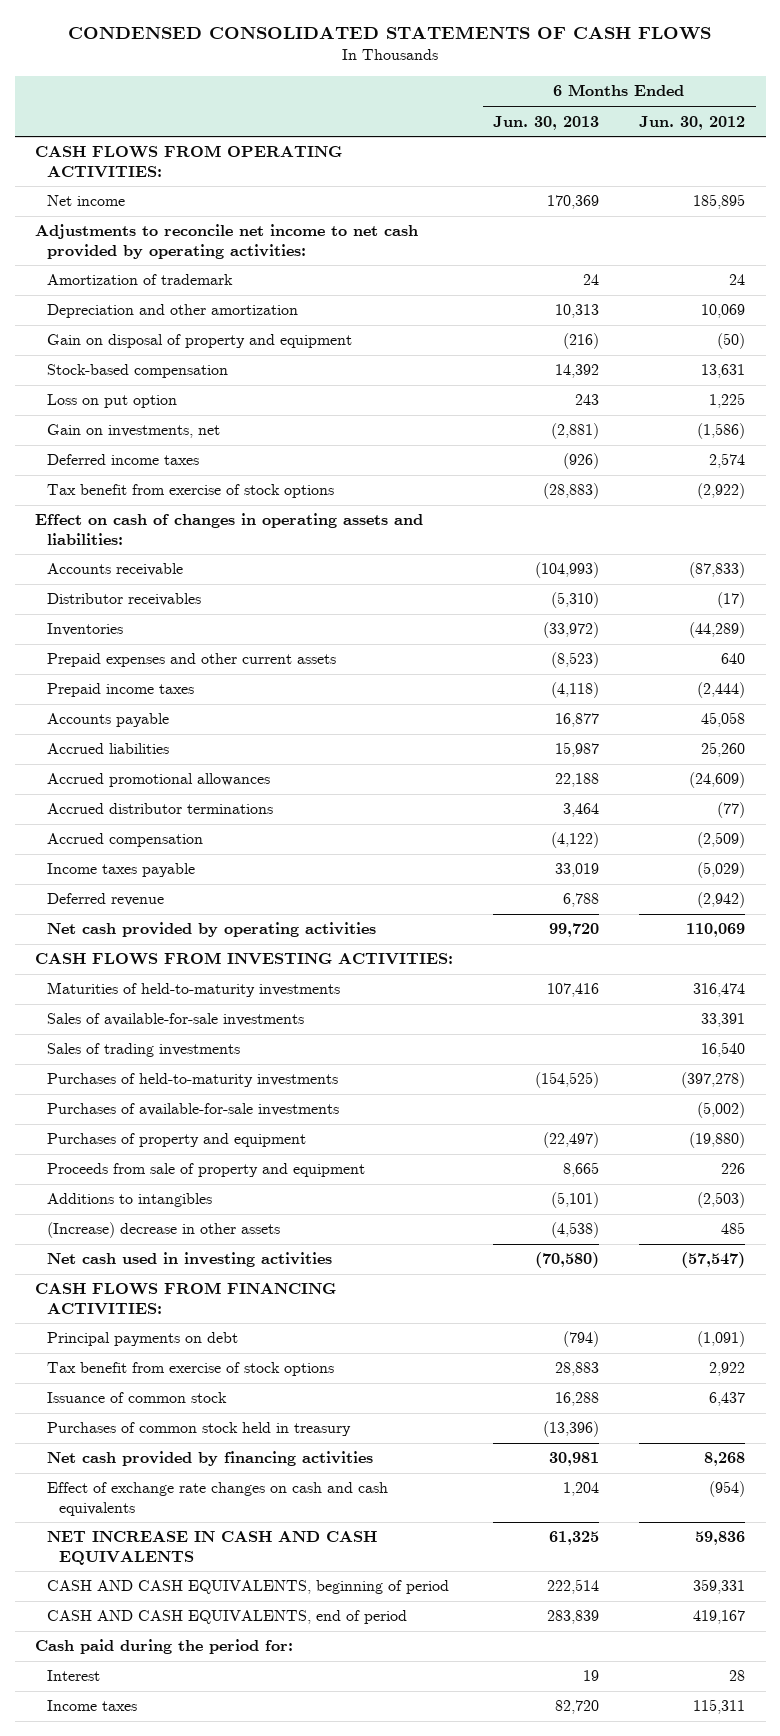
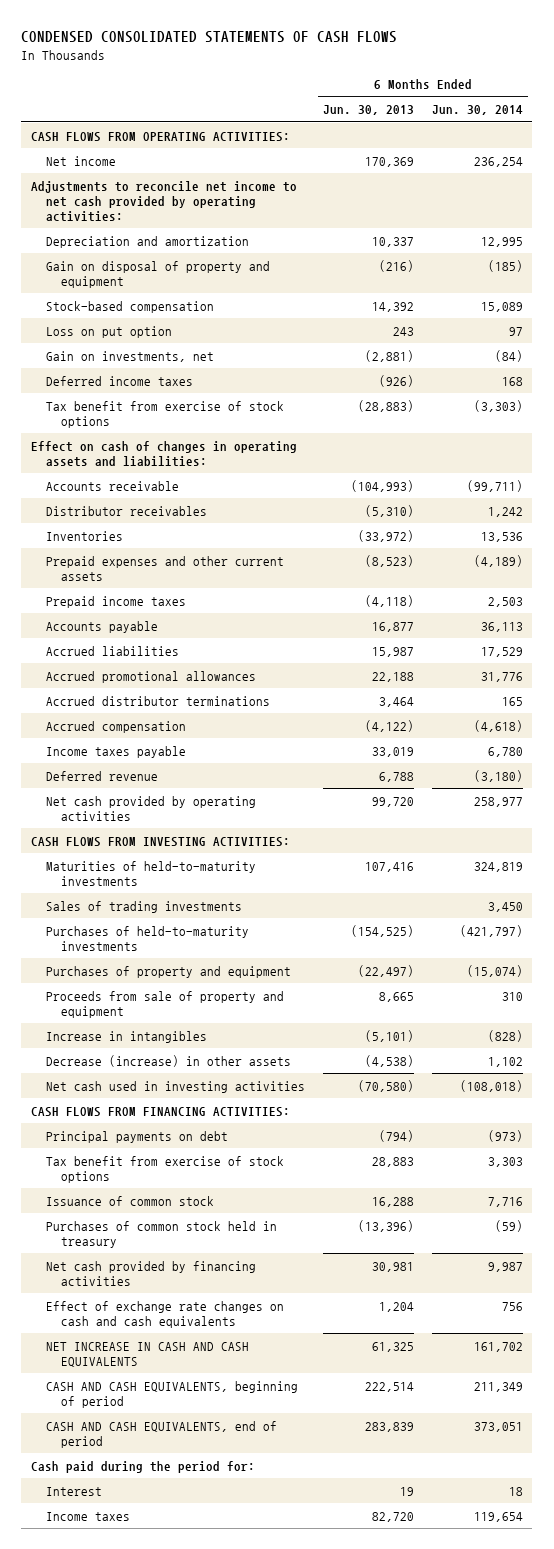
- | 6 Months Ended Jun. 30, 2013 | 6 Months Ended Jun. 30, 2012
+ | 6 Months Ended Jun. 30, 2013 | 6 Months Ended Jun. 30, 2014
- Amortization of trademark | 24 | 24
- Depreciation and other amortization | 10,313 | 10,069
+ Depreciation and amortization | 10,337 | 12,995
- Sales of available-for-sale investments | | 33,391
- Purchases of available-for-sale investments | | (5,002)
- Additions to intangibles | (5,101) | (2,503)
- (Increase) decrease in other assets | (4,538) | 485
+ Increase in intangibles | (5,101) | (828)
+ Decrease (increase) in other assets | (4,538) | 1,102

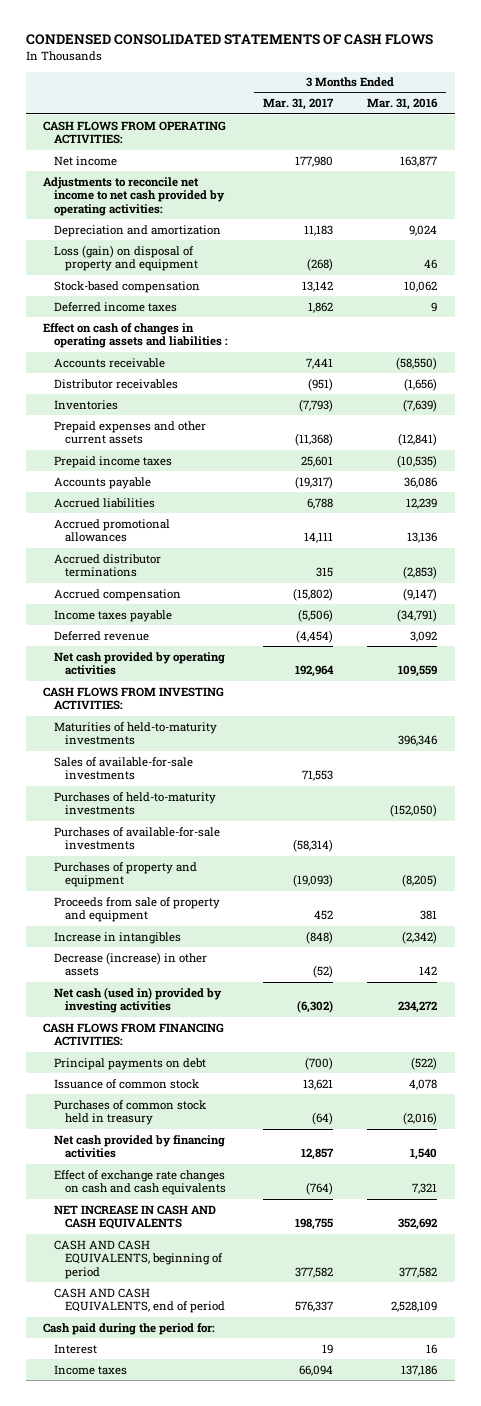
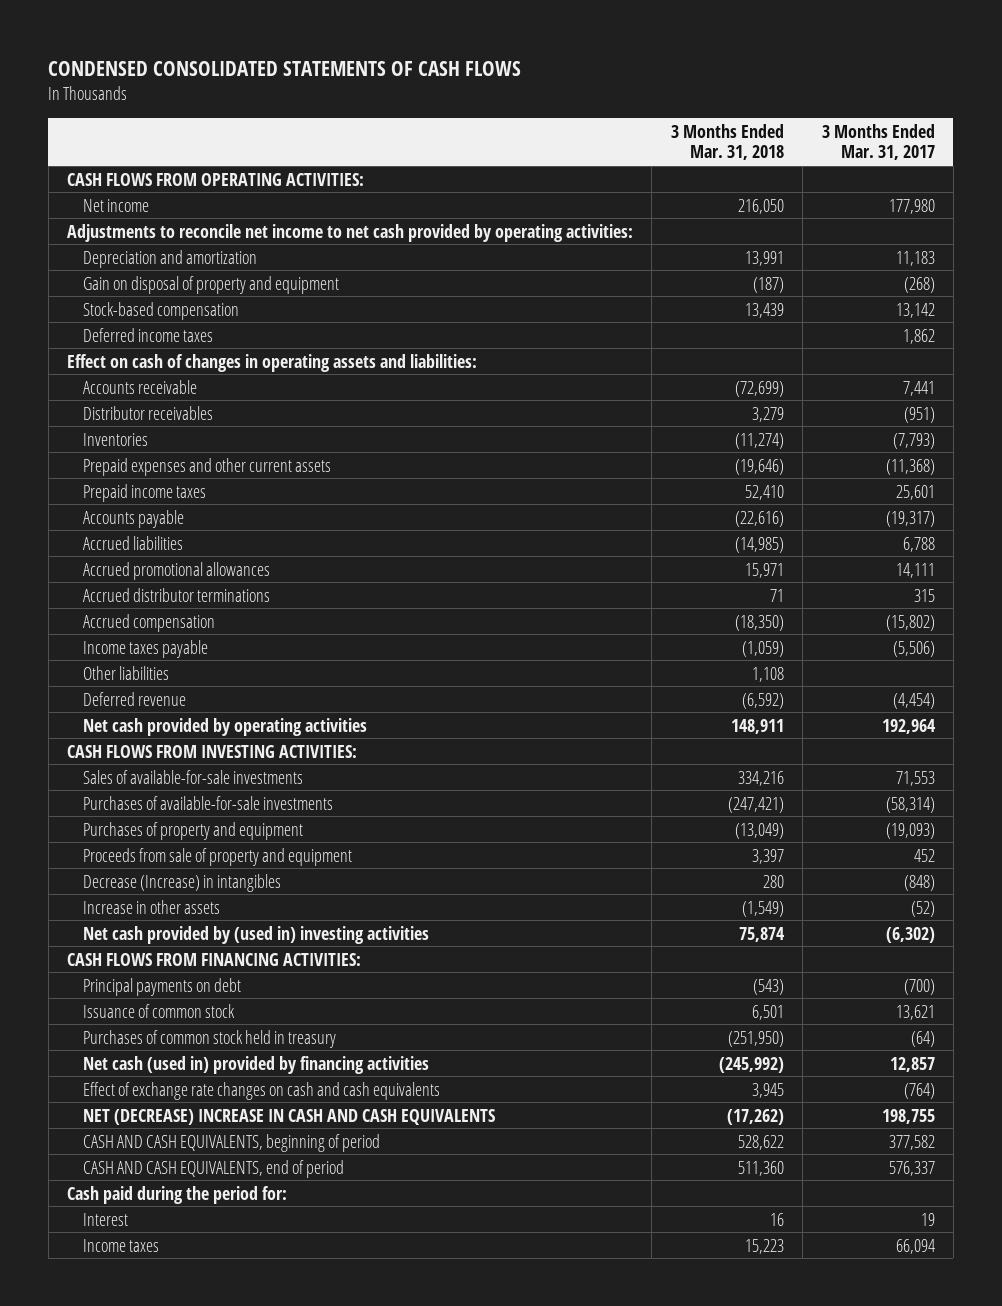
- | 3 Months Ended Mar. 31, 2017 | 3 Months Ended Mar. 31, 2016
+ | 3 Months Ended Mar. 31, 2018 | 3 Months Ended Mar. 31, 2017
- Loss (gain) on disposal of property and equipment | (268) | 46
+ Gain on disposal of property and equipment | (187) | (268)
- Effect on cash of changes in operating assets and liabilities :
+ Effect on cash of changes in operating assets and liabilities:
+ Other liabilities | 1,108 |
- Maturities of held-to-maturity investments | | 396,346
- Purchases of held-to-maturity investments | | (152,050)
- Increase in intangibles | (848) | (2,342)
- Decrease (increase) in other assets | (52) | 142
- Net cash (used in) provided by investing activities | (6,302) | 234,272
+ Decrease (Increase) in intangibles | 280 | (848)
+ Increase in other assets | (1,549) | (52)
+ Net cash provided by (used in) investing activities | 75,874 | (6,302)
- Net cash provided by financing activities | 12,857 | 1,540
+ Net cash (used in) provided by financing activities | (245,992) | 12,857
- NET INCREASE IN CASH AND CASH EQUIVALENTS | 198,755 | 352,692
+ NET (DECREASE) INCREASE IN CASH AND CASH EQUIVALENTS | (17,262) | 198,755

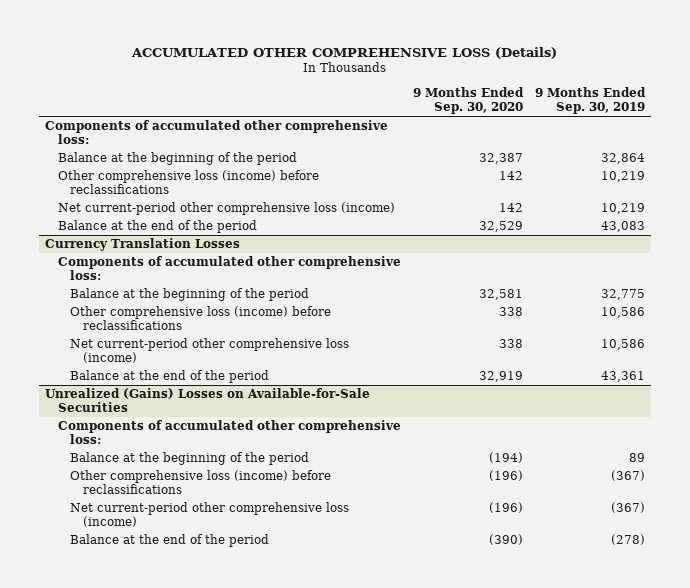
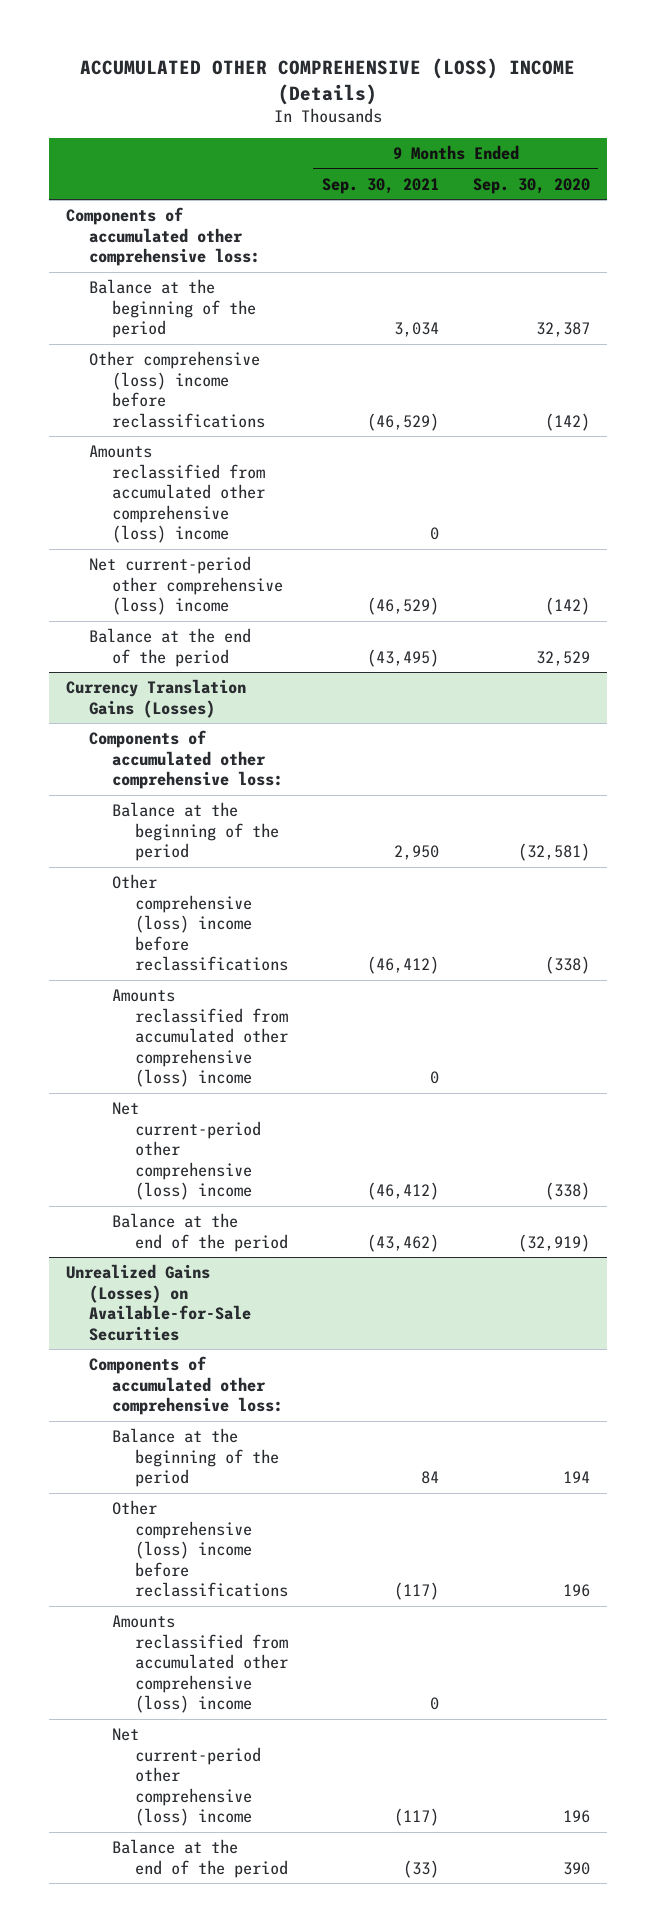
- ACCUMULATED OTHER COMPREHENSIVE LOSS (Details)
+ ACCUMULATED OTHER COMPREHENSIVE (LOSS) INCOME (Details)
- | 9 Months Ended Sep. 30, 2020 | 9 Months Ended Sep. 30, 2019
+ | 9 Months Ended Sep. 30, 2021 | 9 Months Ended Sep. 30, 2020
- Other comprehensive loss (income) before reclassifications | 142 | 10,219
- Net current-period other comprehensive loss (income) | 142 | 10,219
+ Other comprehensive (loss) income before reclassifications | (46,529) | (142)
+ Amounts reclassified from accumulated other comprehensive (loss) income | 0 |
+ Net current-period other comprehensive (loss) income | (46,529) | (142)
- Currency Translation Losses
+ Currency Translation Gains (Losses)
- Balance at the beginning of the period | 32,581 | 32,775
- Other comprehensive loss (income) before reclassifications | 338 | 10,586
- Net current-period other comprehensive loss (income) | 338 | 10,586
- Balance at the end of the period | 32,919 | 43,361
- Unrealized (Gains) Losses on Available-for-Sale Securities
+ Balance at the beginning of the period | 2,950 | (32,581)
+ Other comprehensive (loss) income before reclassifications | (46,412) | (338)
+ Amounts reclassified from accumulated other comprehensive (loss) income | 0 |
+ Net current-period other comprehensive (loss) income | (46,412) | (338)
+ Balance at the end of the period | (43,462) | (32,919)
+ Unrealized Gains (Losses) on Available-for-Sale Securities
- Balance at the beginning of the period | (194) | 89
- Other comprehensive loss (income) before reclassifications | (196) | (367)
- Net current-period other comprehensive loss (income) | (196) | (367)
- Balance at the end of the period | (390) | (278)
+ Balance at the beginning of the period | 84 | 194
+ Other comprehensive (loss) income before reclassifications | (117) | 196
+ Amounts reclassified from accumulated other comprehensive (loss) income | 0 |
+ Net current-period other comprehensive (loss) income | (117) | 196
+ Balance at the end of the period | (33) | 390

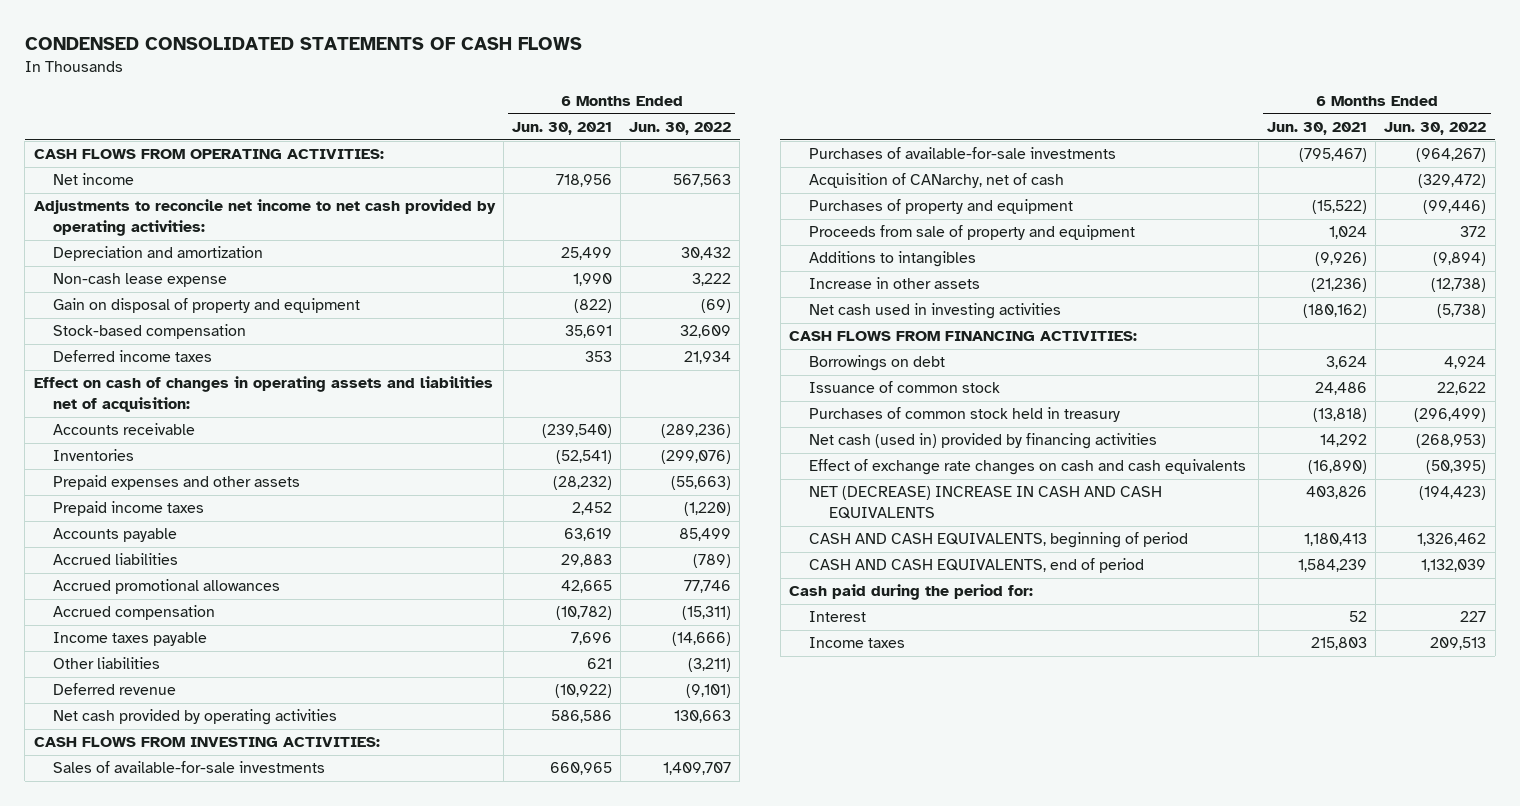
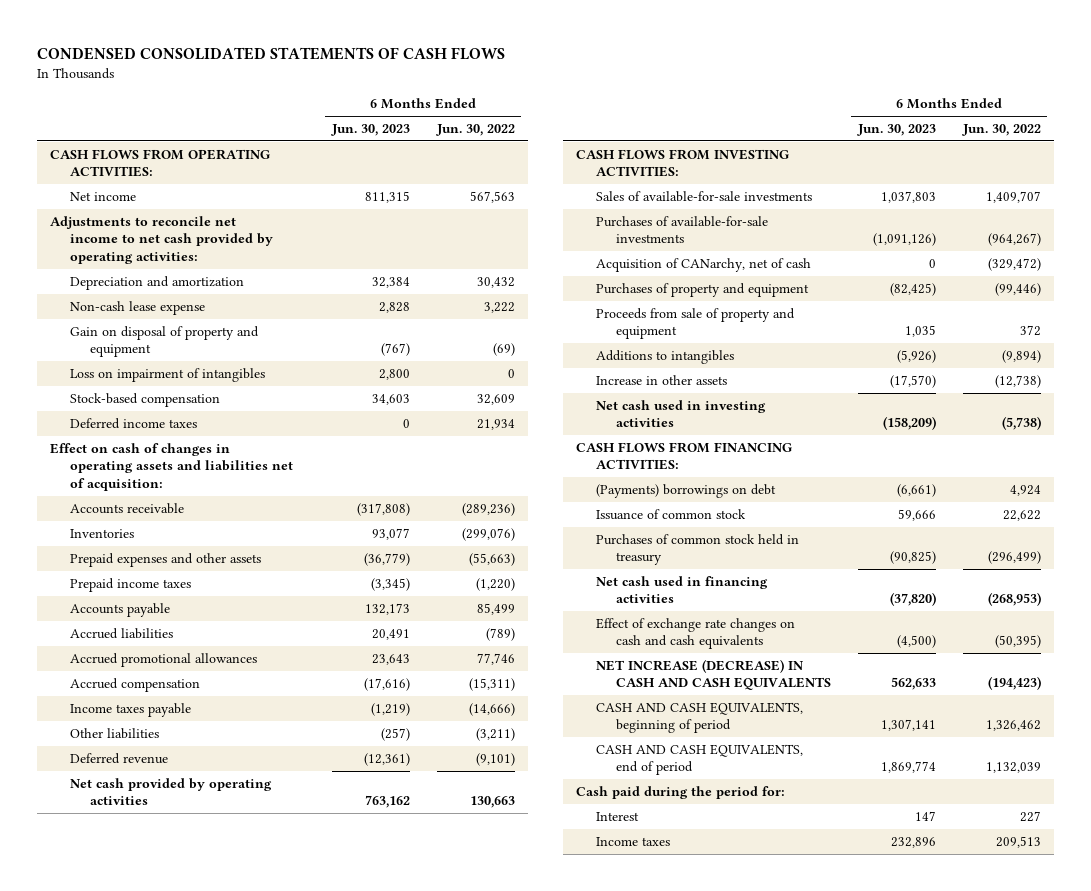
- | 6 Months Ended Jun. 30, 2021 | 6 Months Ended Jun. 30, 2022
+ | 6 Months Ended Jun. 30, 2023 | 6 Months Ended Jun. 30, 2022
+ Loss on impairment of intangibles | 2,800 | 0
- Borrowings on debt | 3,624 | 4,924
+ (Payments) borrowings on debt | (6,661) | 4,924
- Net cash (used in) provided by financing activities | 14,292 | (268,953)
+ Net cash used in financing activities | (37,820) | (268,953)
- NET (DECREASE) INCREASE IN CASH AND CASH EQUIVALENTS | 403,826 | (194,423)
+ NET INCREASE (DECREASE) IN CASH AND CASH EQUIVALENTS | 562,633 | (194,423)

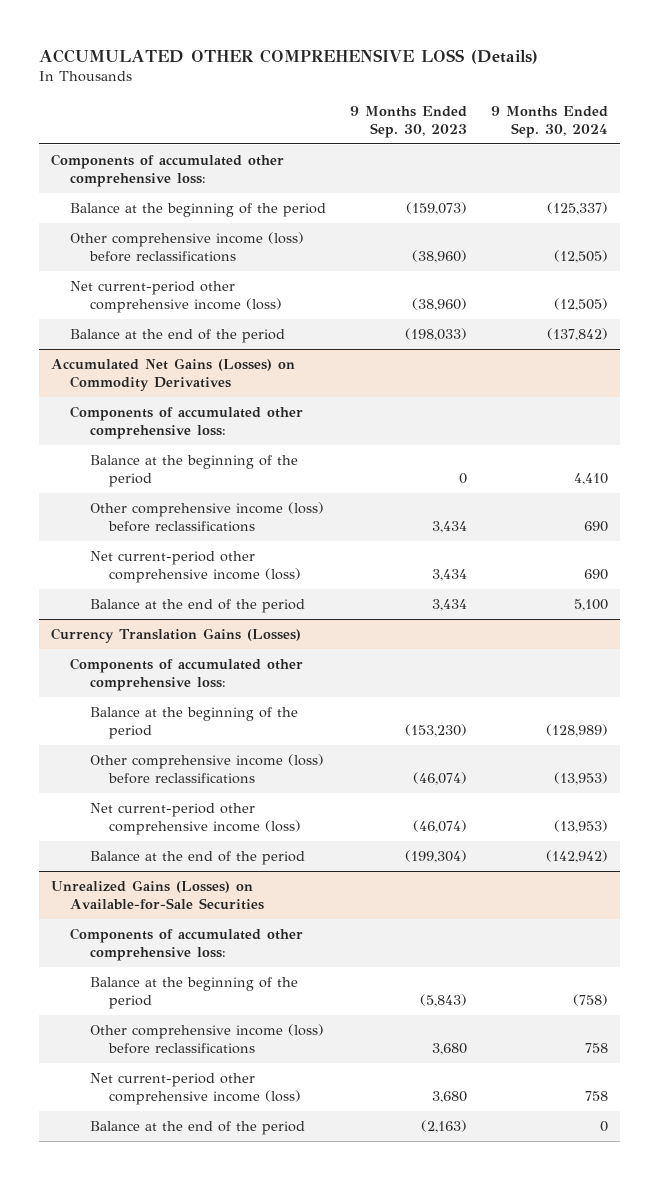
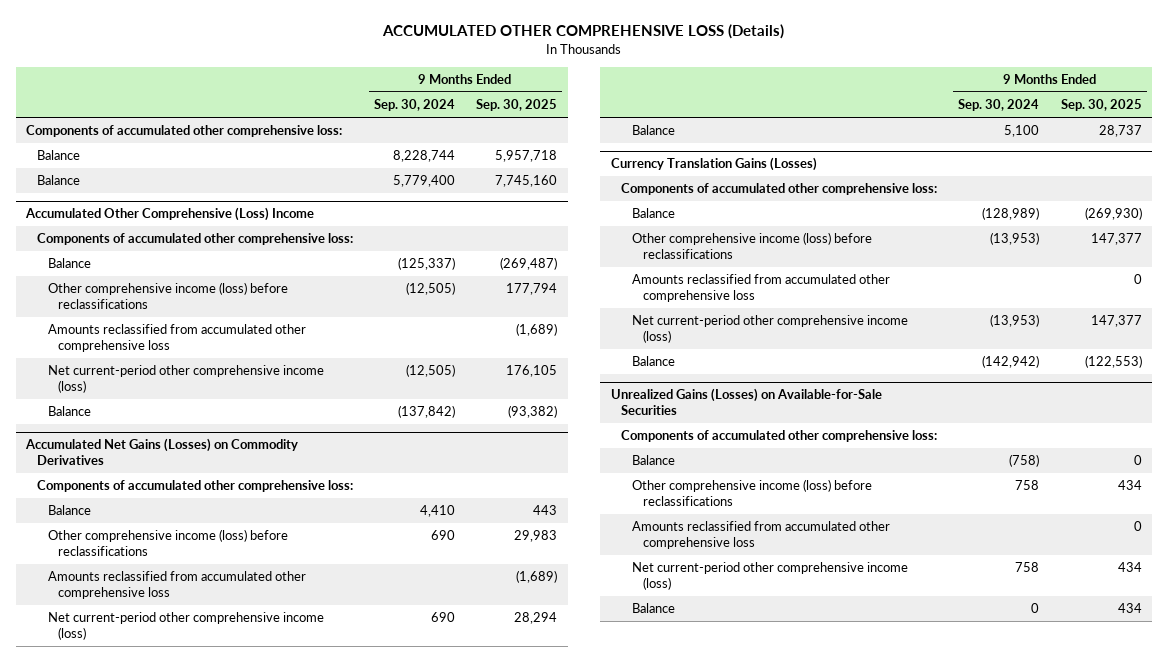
- | 9 Months Ended Sep. 30, 2023 | 9 Months Ended Sep. 30, 2024
+ | 9 Months Ended Sep. 30, 2024 | 9 Months Ended Sep. 30, 2025
- Balance at the beginning of the period | (159,073) | (125,337)
+ Balance | 8,228,744 | 5,957,718
+ Balance | 5,779,400 | 7,745,160
+ Accumulated Other Comprehensive (Loss) Income
+ Components of accumulated other comprehensive loss:
+ Balance | (125,337) | (269,487)
+ Amounts reclassified from accumulated other comprehensive loss | | (1,689)
- Balance at the end of the period | (198,033) | (137,842)
+ Balance | (137,842) | (93,382)
@ Accumulated Net Gains (Losses) on Commodity Derivatives
- Balance at the beginning of the period | 0 | 4,410
+ Balance | 4,410 | 443
+ Amounts reclassified from accumulated other comprehensive loss | | (1,689)
- Balance at the end of the period | 3,434 | 5,100
+ Balance | 5,100 | 28,737
@ Currency Translation Gains (Losses)
- Balance at the beginning of the period | (153,230) | (128,989)
+ Balance | (128,989) | (269,930)
+ Amounts reclassified from accumulated other comprehensive loss | | 0
- Balance at the end of the period | (199,304) | (142,942)
+ Balance | (142,942) | (122,553)
@ Unrealized Gains (Losses) on Available-for-Sale Securities
- Balance at the beginning of the period | (5,843) | (758)
+ Balance | (758) | 0
+ Amounts reclassified from accumulated other comprehensive loss | | 0
- Balance at the end of the period | (2,163) | 0
+ Balance | 0 | 434

